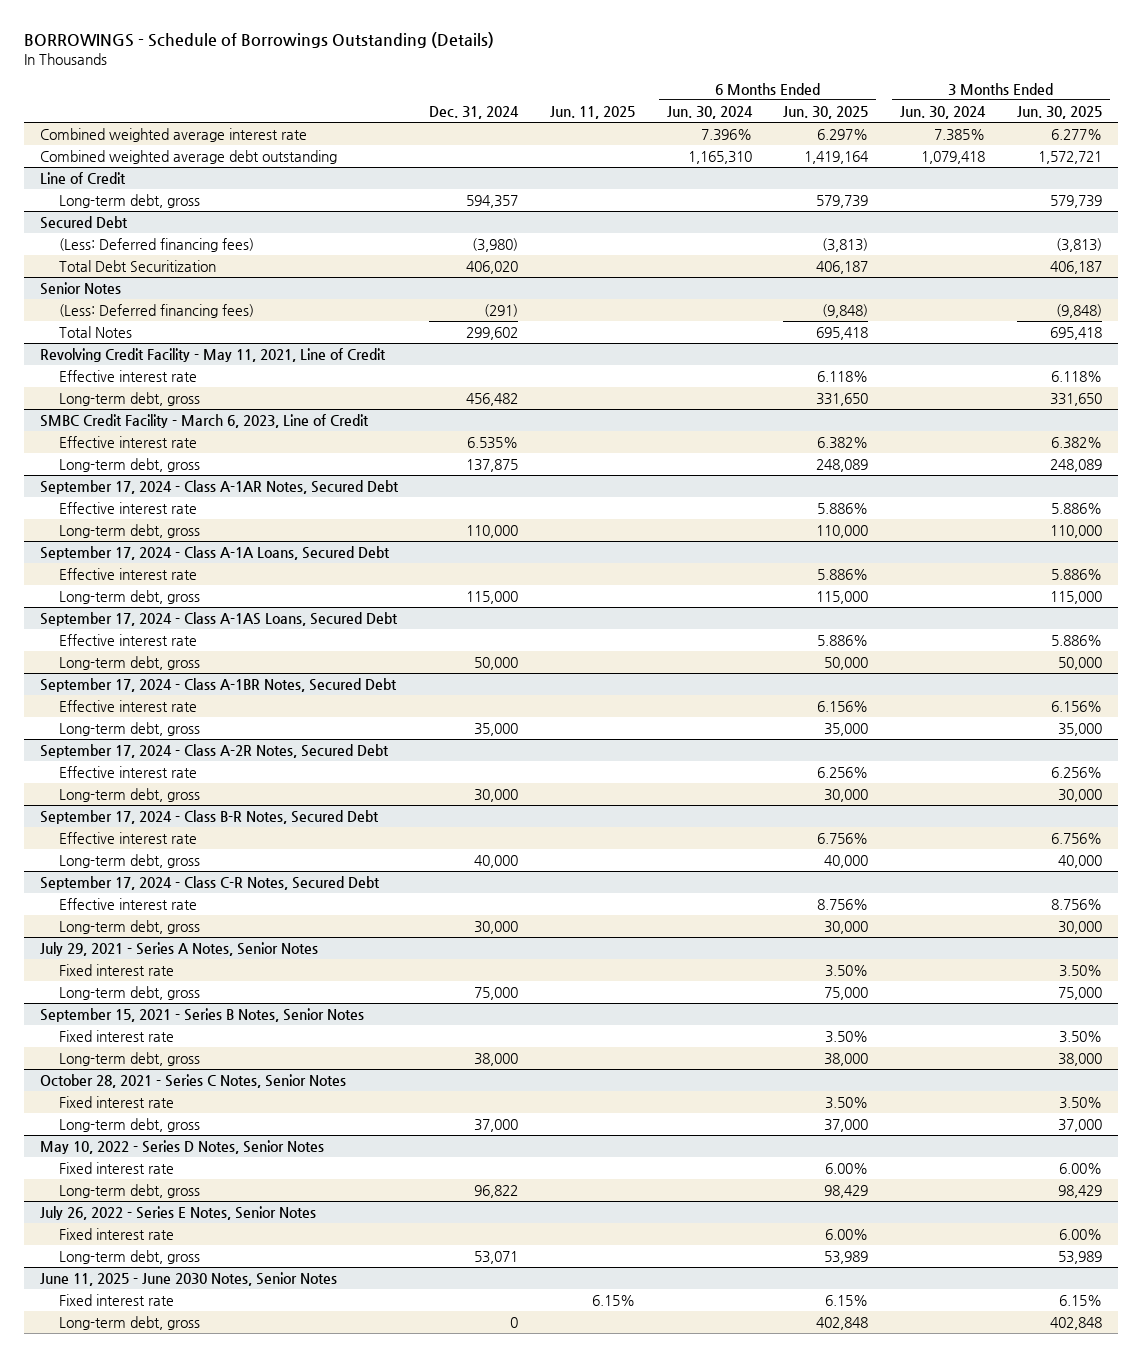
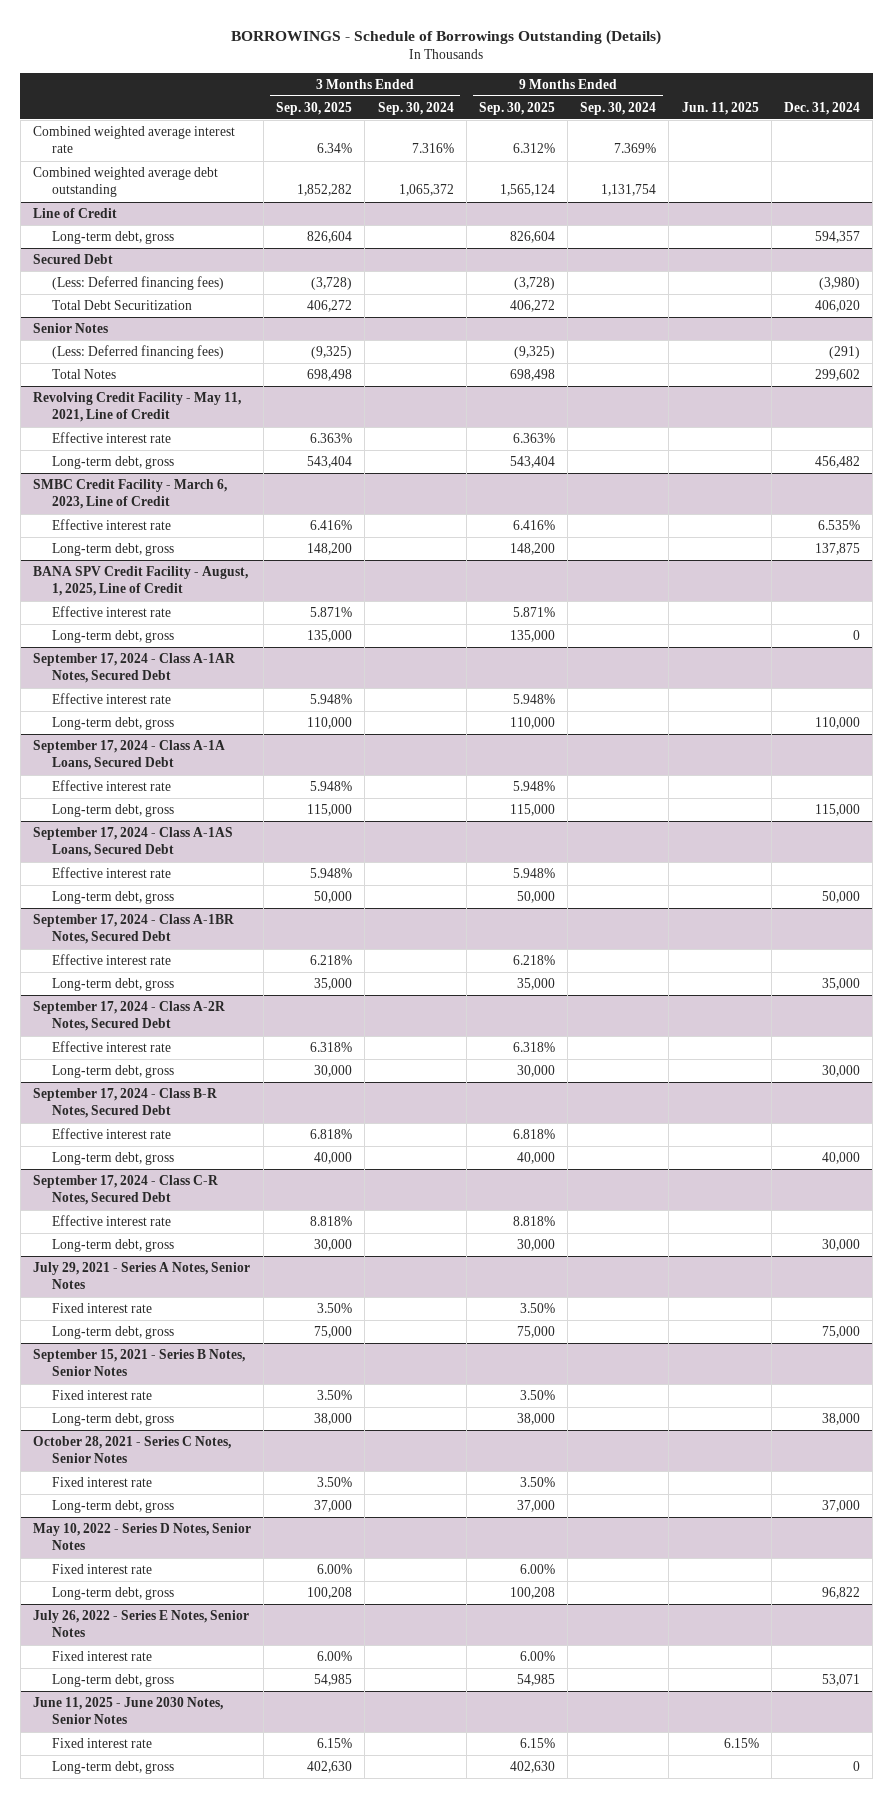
- | Dec. 31, 2024 | Jun. 11, 2025 | 6 Months Ended Jun. 30, 2024 | 6 Months Ended Jun. 30, 2025 | 3 Months Ended Jun. 30, 2024 | 3 Months Ended Jun. 30, 2025
+ | 3 Months Ended Sep. 30, 2025 | 3 Months Ended Sep. 30, 2024 | 9 Months Ended Sep. 30, 2025 | 9 Months Ended Sep. 30, 2024 | Jun. 11, 2025 | Dec. 31, 2024
+ BANA SPV Credit Facility - August, 1, 2025, Line of Credit
+ Effective interest rate | 5.871% | | 5.871% | | |
+ Long-term debt, gross | 135,000 | | 135,000 | | | 0

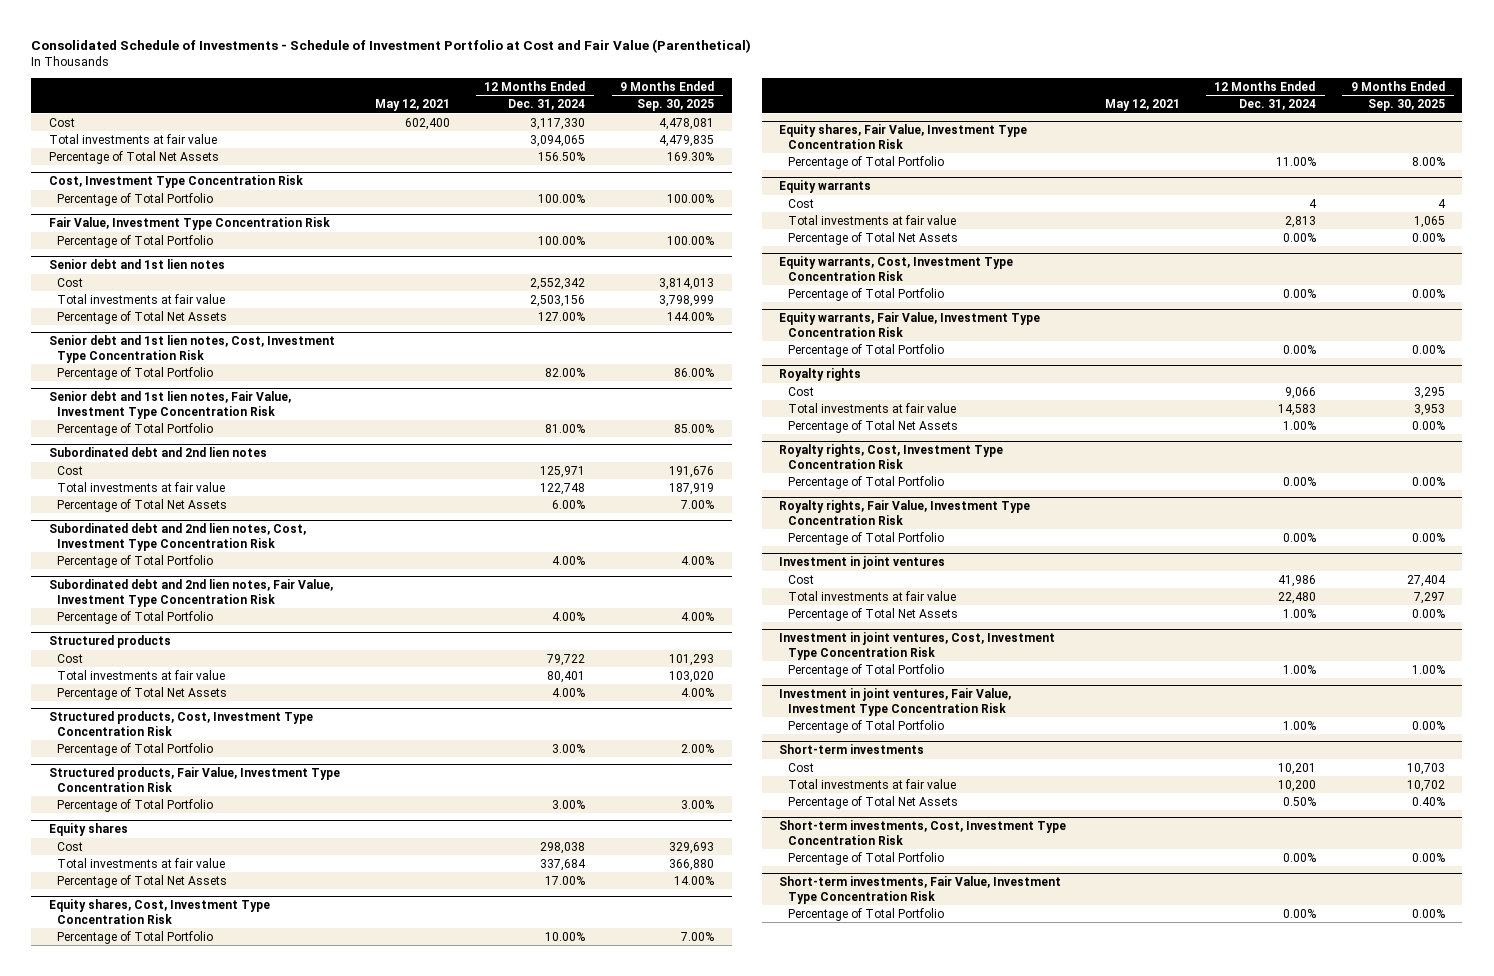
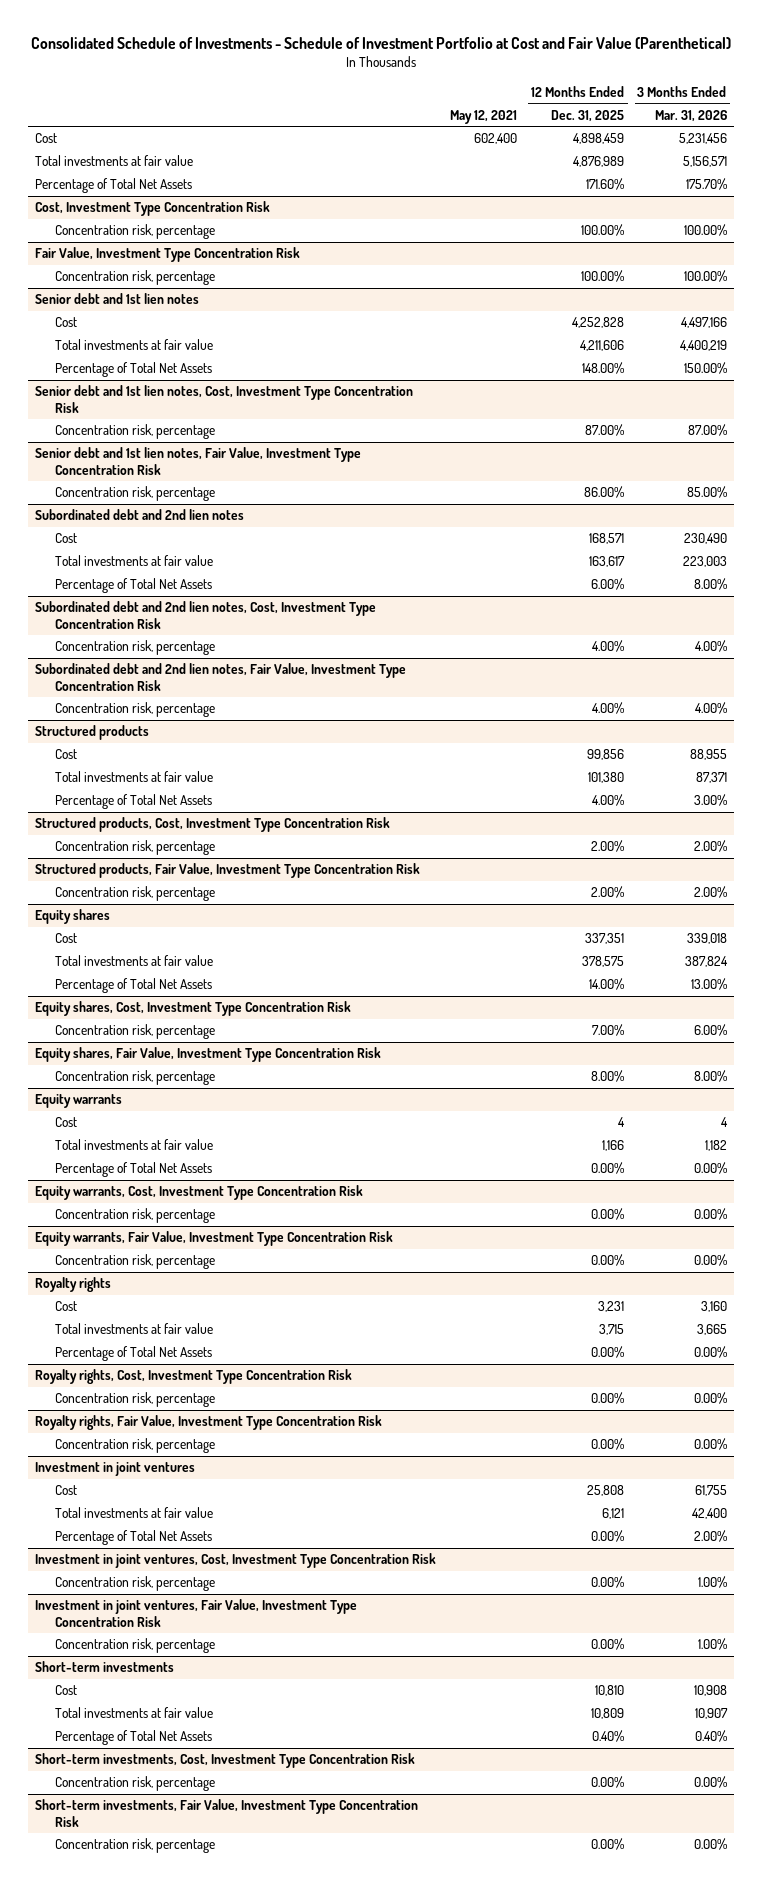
- | May 12, 2021 | 12 Months Ended Dec. 31, 2024 | 9 Months Ended Sep. 30, 2025
+ | May 12, 2021 | 12 Months Ended Dec. 31, 2025 | 3 Months Ended Mar. 31, 2026
@ Cost, Investment Type Concentration Risk
- Percentage of Total Portfolio | | 100.00% | 100.00%
+ Concentration risk, percentage | | 100.00% | 100.00%
@ Fair Value, Investment Type Concentration Risk
- Percentage of Total Portfolio | | 100.00% | 100.00%
+ Concentration risk, percentage | | 100.00% | 100.00%
@ Senior debt and 1st lien notes, Cost, Investment Type Concentration Risk
- Percentage of Total Portfolio | | 82.00% | 86.00%
+ Concentration risk, percentage | | 87.00% | 87.00%
@ Senior debt and 1st lien notes, Fair Value, Investment Type Concentration Risk
- Percentage of Total Portfolio | | 81.00% | 85.00%
+ Concentration risk, percentage | | 86.00% | 85.00%
@ Subordinated debt and 2nd lien notes, Cost, Investment Type Concentration Risk
- Percentage of Total Portfolio | | 4.00% | 4.00%
+ Concentration risk, percentage | | 4.00% | 4.00%
@ Subordinated debt and 2nd lien notes, Fair Value, Investment Type Concentration Risk
- Percentage of Total Portfolio | | 4.00% | 4.00%
+ Concentration risk, percentage | | 4.00% | 4.00%
@ Structured products, Cost, Investment Type Concentration Risk
- Percentage of Total Portfolio | | 3.00% | 2.00%
+ Concentration risk, percentage | | 2.00% | 2.00%
@ Structured products, Fair Value, Investment Type Concentration Risk
- Percentage of Total Portfolio | | 3.00% | 3.00%
+ Concentration risk, percentage | | 2.00% | 2.00%
@ Equity shares, Cost, Investment Type Concentration Risk
- Percentage of Total Portfolio | | 10.00% | 7.00%
+ Concentration risk, percentage | | 7.00% | 6.00%
@ Equity shares, Fair Value, Investment Type Concentration Risk
- Percentage of Total Portfolio | | 11.00% | 8.00%
+ Concentration risk, percentage | | 8.00% | 8.00%
@ Equity warrants, Cost, Investment Type Concentration Risk
- Percentage of Total Portfolio | | 0.00% | 0.00%
+ Concentration risk, percentage | | 0.00% | 0.00%
@ Equity warrants, Fair Value, Investment Type Concentration Risk
- Percentage of Total Portfolio | | 0.00% | 0.00%
+ Concentration risk, percentage | | 0.00% | 0.00%
@ Royalty rights, Cost, Investment Type Concentration Risk
- Percentage of Total Portfolio | | 0.00% | 0.00%
+ Concentration risk, percentage | | 0.00% | 0.00%
@ Royalty rights, Fair Value, Investment Type Concentration Risk
- Percentage of Total Portfolio | | 0.00% | 0.00%
+ Concentration risk, percentage | | 0.00% | 0.00%
@ Investment in joint ventures, Cost, Investment Type Concentration Risk
- Percentage of Total Portfolio | | 1.00% | 1.00%
+ Concentration risk, percentage | | 0.00% | 1.00%
@ Investment in joint ventures, Fair Value, Investment Type Concentration Risk
- Percentage of Total Portfolio | | 1.00% | 0.00%
+ Concentration risk, percentage | | 0.00% | 1.00%
@ Short-term investments, Cost, Investment Type Concentration Risk
- Percentage of Total Portfolio | | 0.00% | 0.00%
+ Concentration risk, percentage | | 0.00% | 0.00%
@ Short-term investments, Fair Value, Investment Type Concentration Risk
- Percentage of Total Portfolio | | 0.00% | 0.00%
+ Concentration risk, percentage | | 0.00% | 0.00%

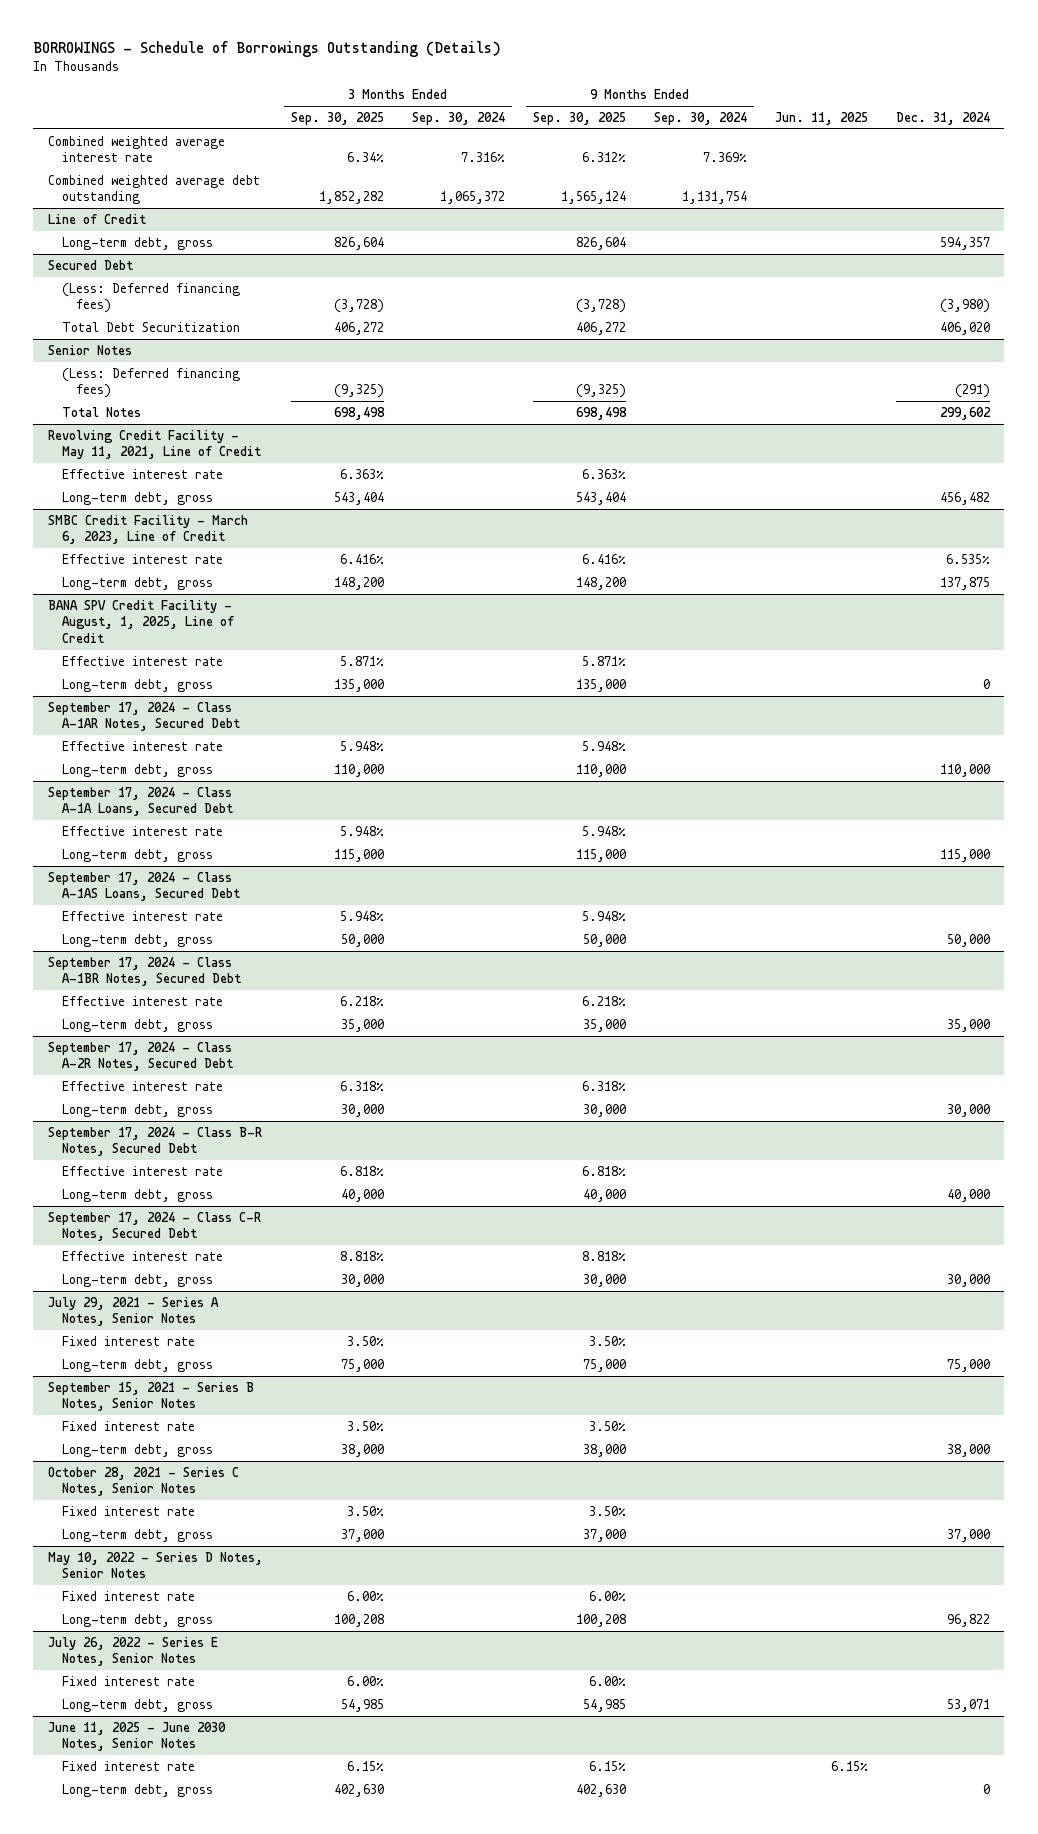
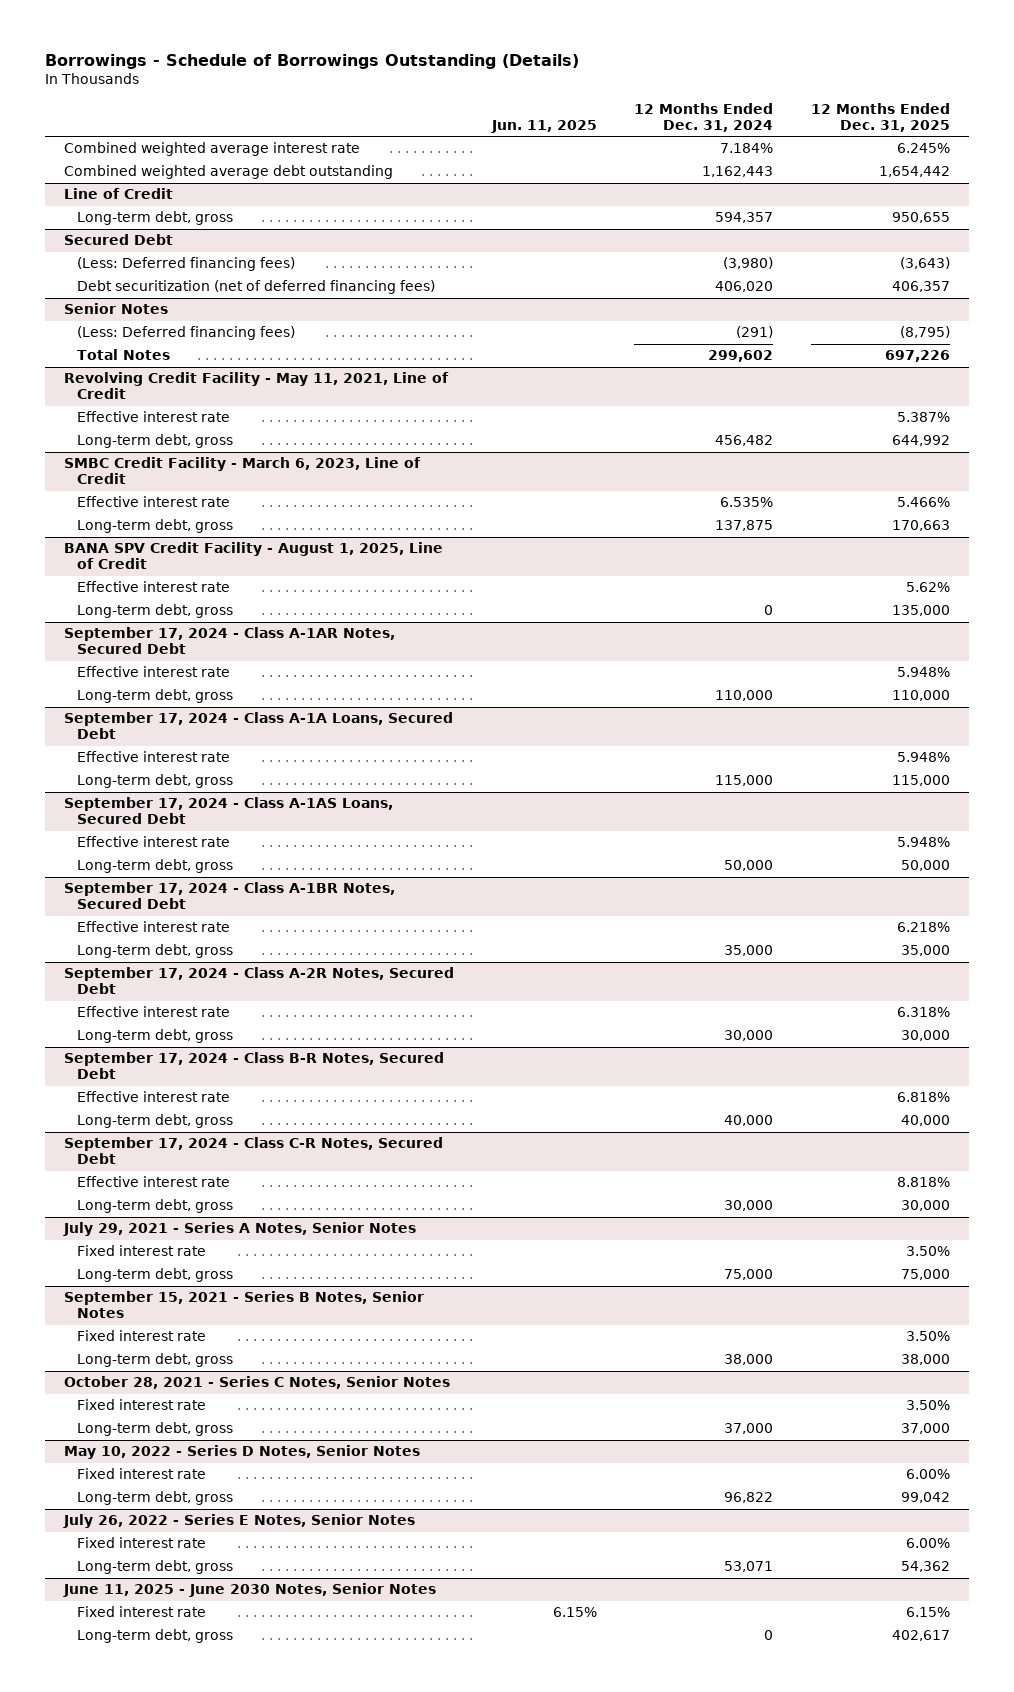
- BORROWINGS - Schedule of Borrowings Outstanding (Details)
+ Borrowings - Schedule of Borrowings Outstanding (Details)
- | 3 Months Ended Sep. 30, 2025 | 3 Months Ended Sep. 30, 2024 | 9 Months Ended Sep. 30, 2025 | 9 Months Ended Sep. 30, 2024 | Jun. 11, 2025 | Dec. 31, 2024
+ | Jun. 11, 2025 | 12 Months Ended Dec. 31, 2024 | 12 Months Ended Dec. 31, 2025
@ Secured Debt
- Total Debt Securitization | 406,272 | | 406,272 | | | 406,020
+ Debt securitization (net of deferred financing fees) | | 406,020 | 406,357
- BANA SPV Credit Facility - August, 1, 2025, Line of Credit
+ BANA SPV Credit Facility - August 1, 2025, Line of Credit

